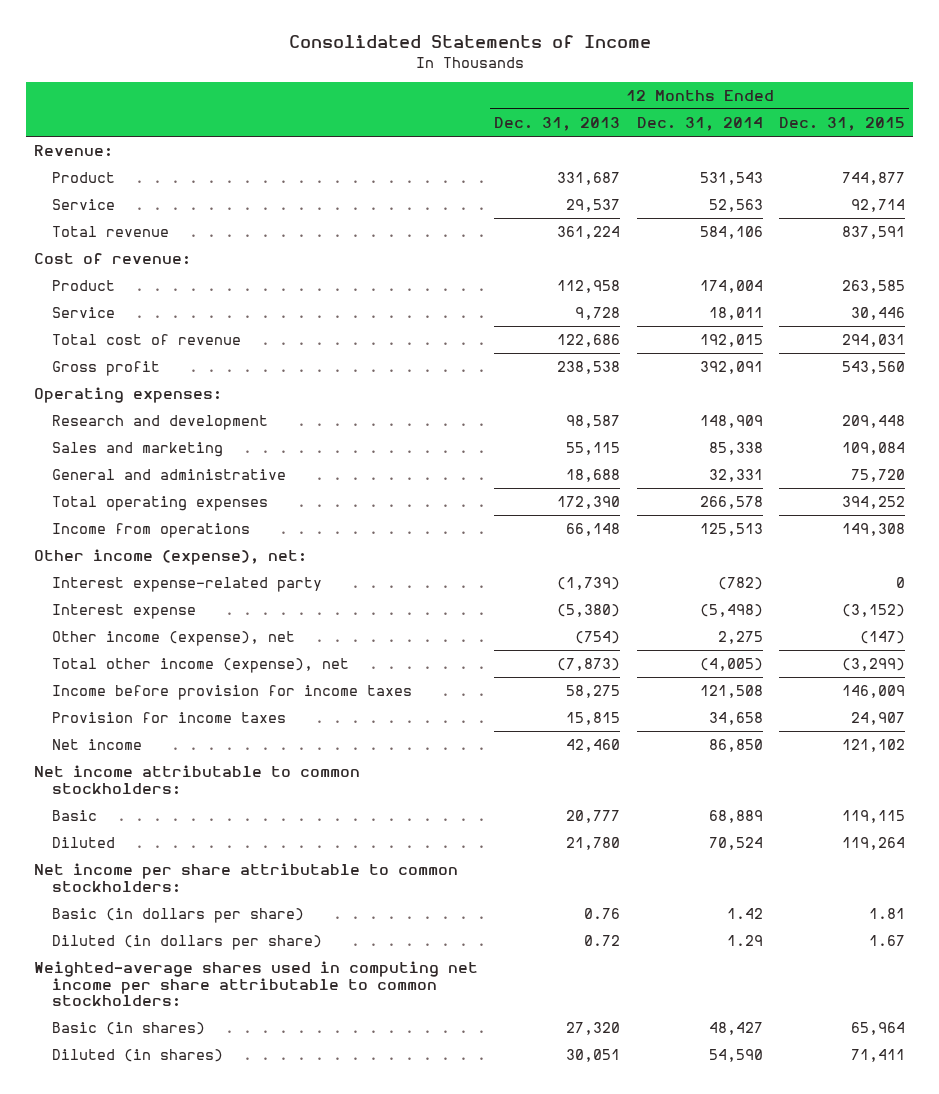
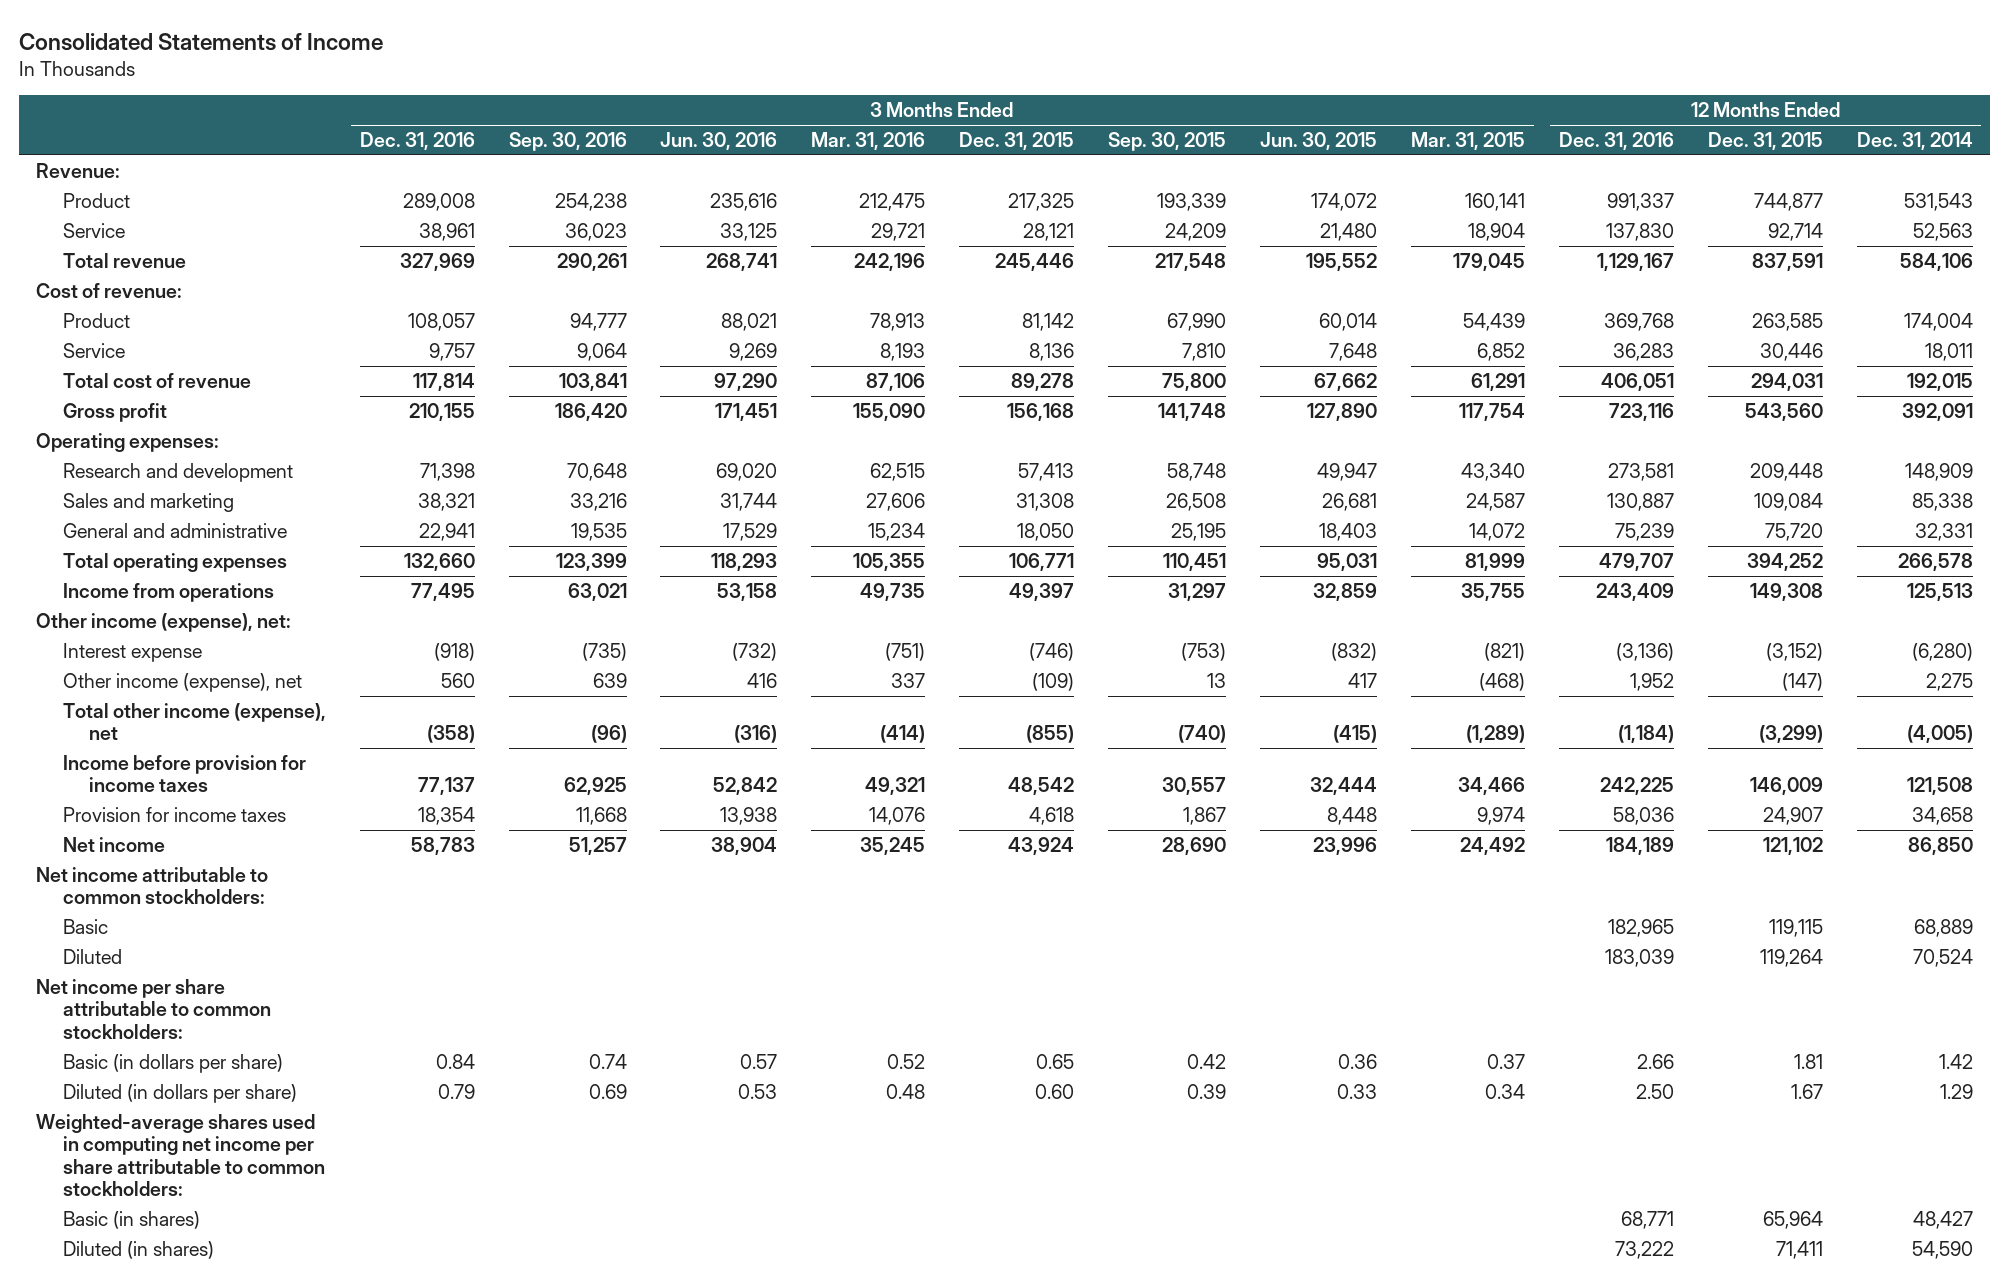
- | 12 Months Ended Dec. 31, 2013 | 12 Months Ended Dec. 31, 2014 | 12 Months Ended Dec. 31, 2015
+ | 3 Months Ended Dec. 31, 2016 | 3 Months Ended Sep. 30, 2016 | 3 Months Ended Jun. 30, 2016 | 3 Months Ended Mar. 31, 2016 | 3 Months Ended Dec. 31, 2015 | 3 Months Ended Sep. 30, 2015 | 3 Months Ended Jun. 30, 2015 | 3 Months Ended Mar. 31, 2015 | 12 Months Ended Dec. 31, 2016 | 12 Months Ended Dec. 31, 2015 | 12 Months Ended Dec. 31, 2014
- Interest expense-related party | (1,739) | (782) | 0
- Interest expense | (5,380) | (5,498) | (3,152)
+ Interest expense | (918) | (735) | (732) | (751) | (746) | (753) | (832) | (821) | (3,136) | (3,152) | (6,280)

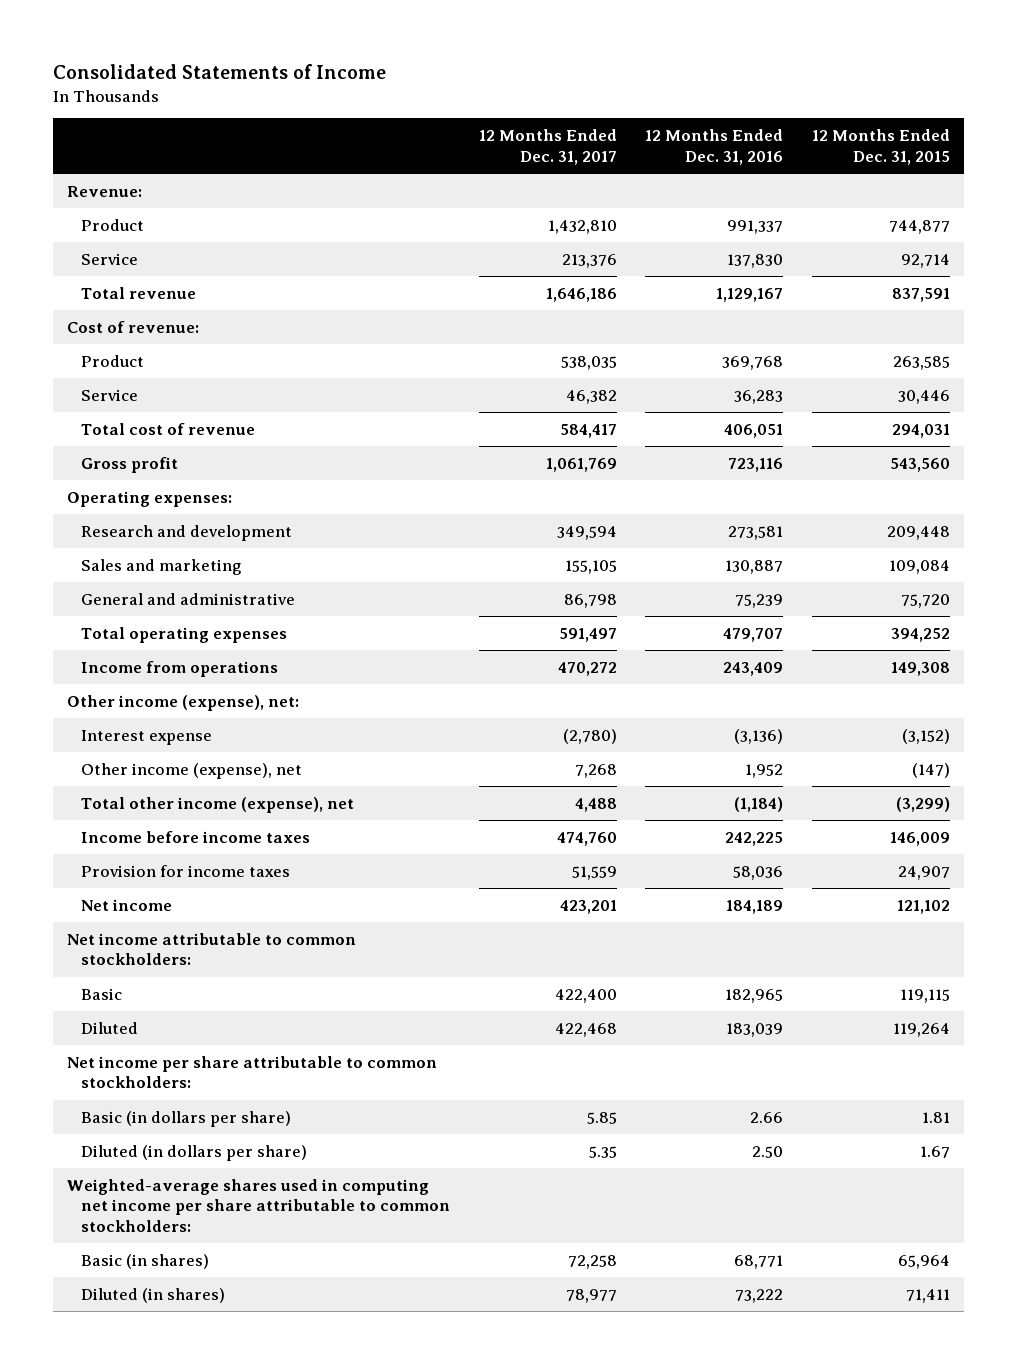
- | 3 Months Ended Dec. 31, 2016 | 3 Months Ended Sep. 30, 2016 | 3 Months Ended Jun. 30, 2016 | 3 Months Ended Mar. 31, 2016 | 3 Months Ended Dec. 31, 2015 | 3 Months Ended Sep. 30, 2015 | 3 Months Ended Jun. 30, 2015 | 3 Months Ended Mar. 31, 2015 | 12 Months Ended Dec. 31, 2016 | 12 Months Ended Dec. 31, 2015 | 12 Months Ended Dec. 31, 2014
+ | 12 Months Ended Dec. 31, 2017 | 12 Months Ended Dec. 31, 2016 | 12 Months Ended Dec. 31, 2015
- Income before provision for income taxes | 77,137 | 62,925 | 52,842 | 49,321 | 48,542 | 30,557 | 32,444 | 34,466 | 242,225 | 146,009 | 121,508
+ Income before income taxes | 474,760 | 242,225 | 146,009

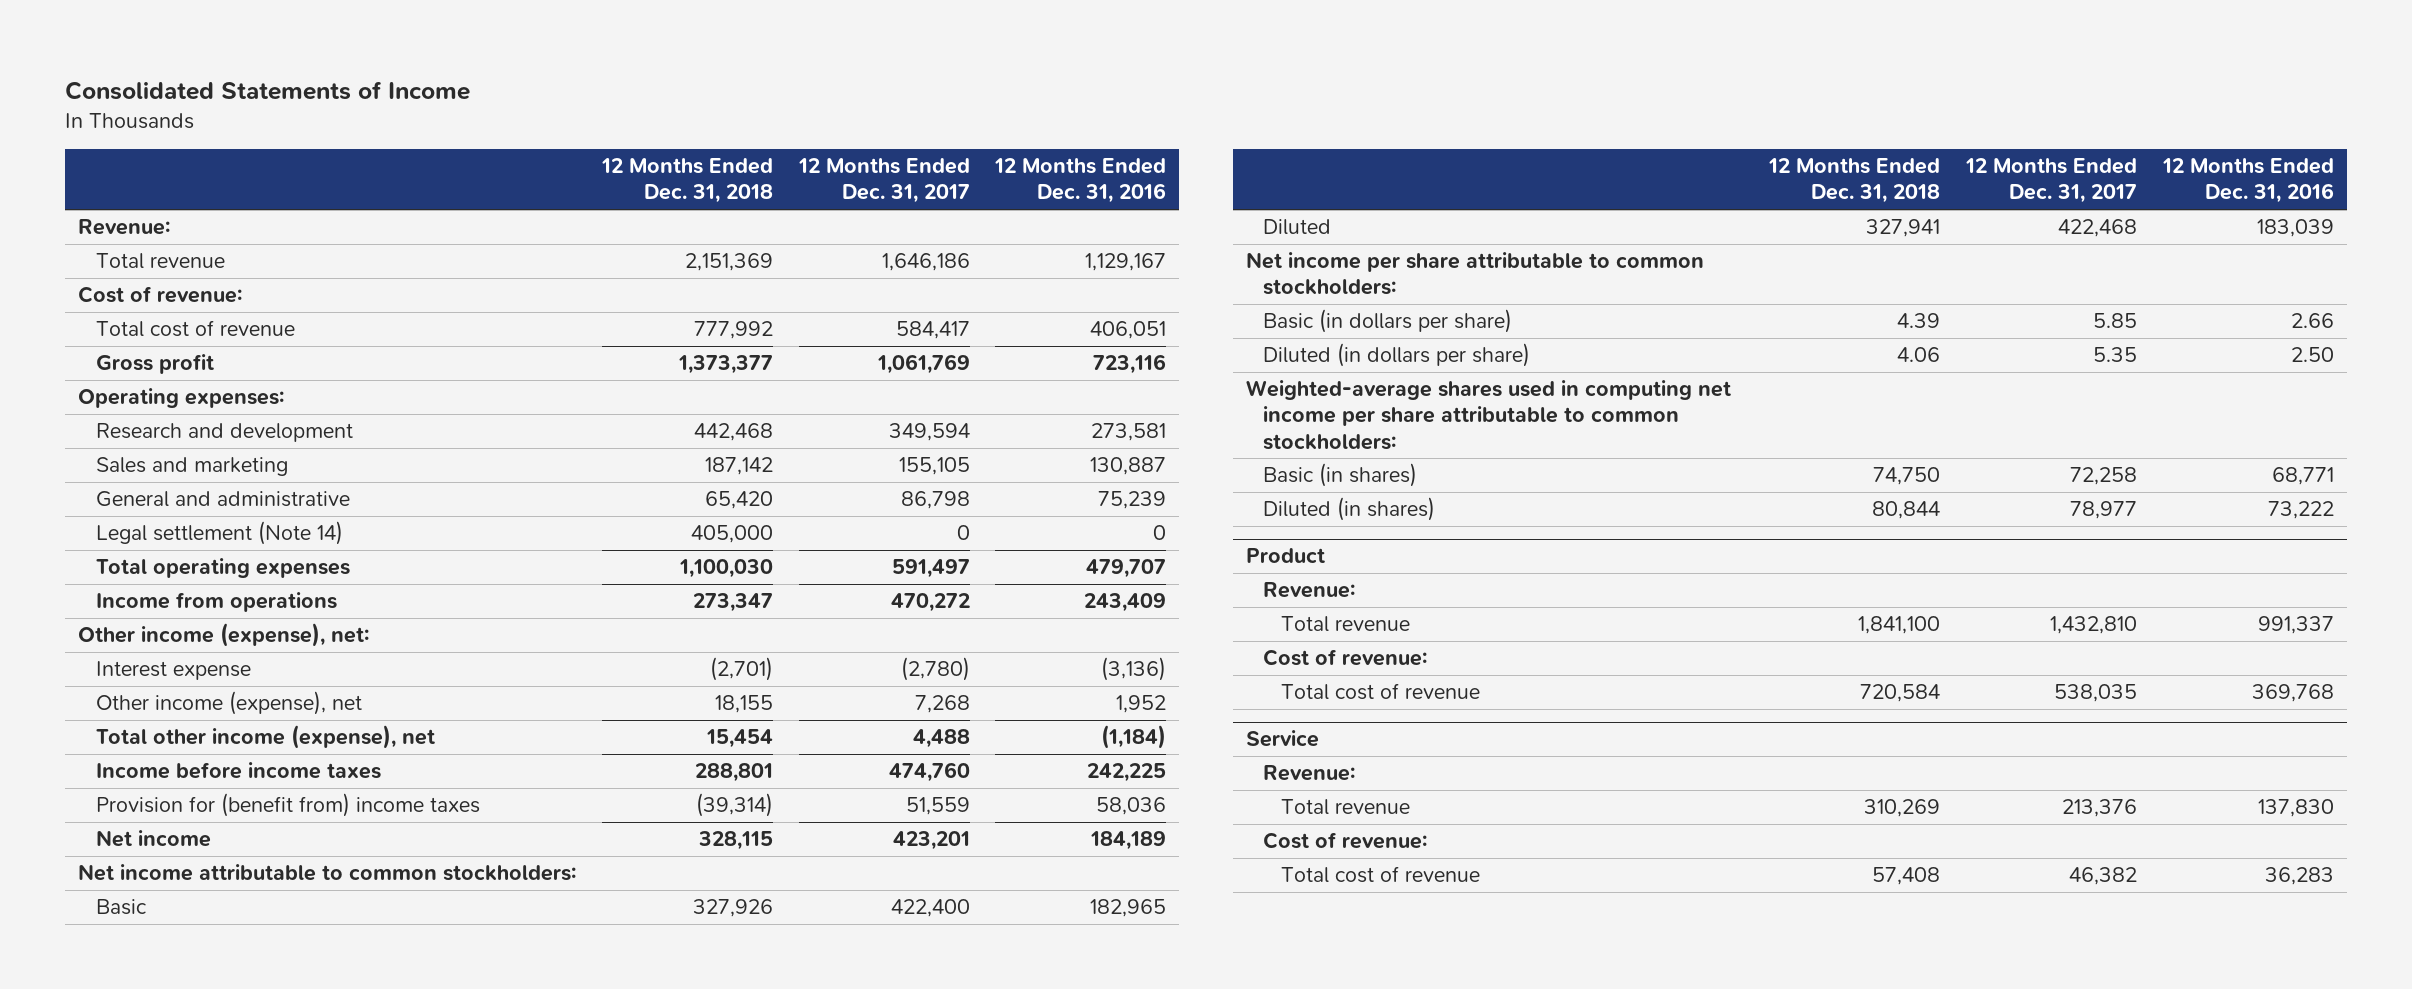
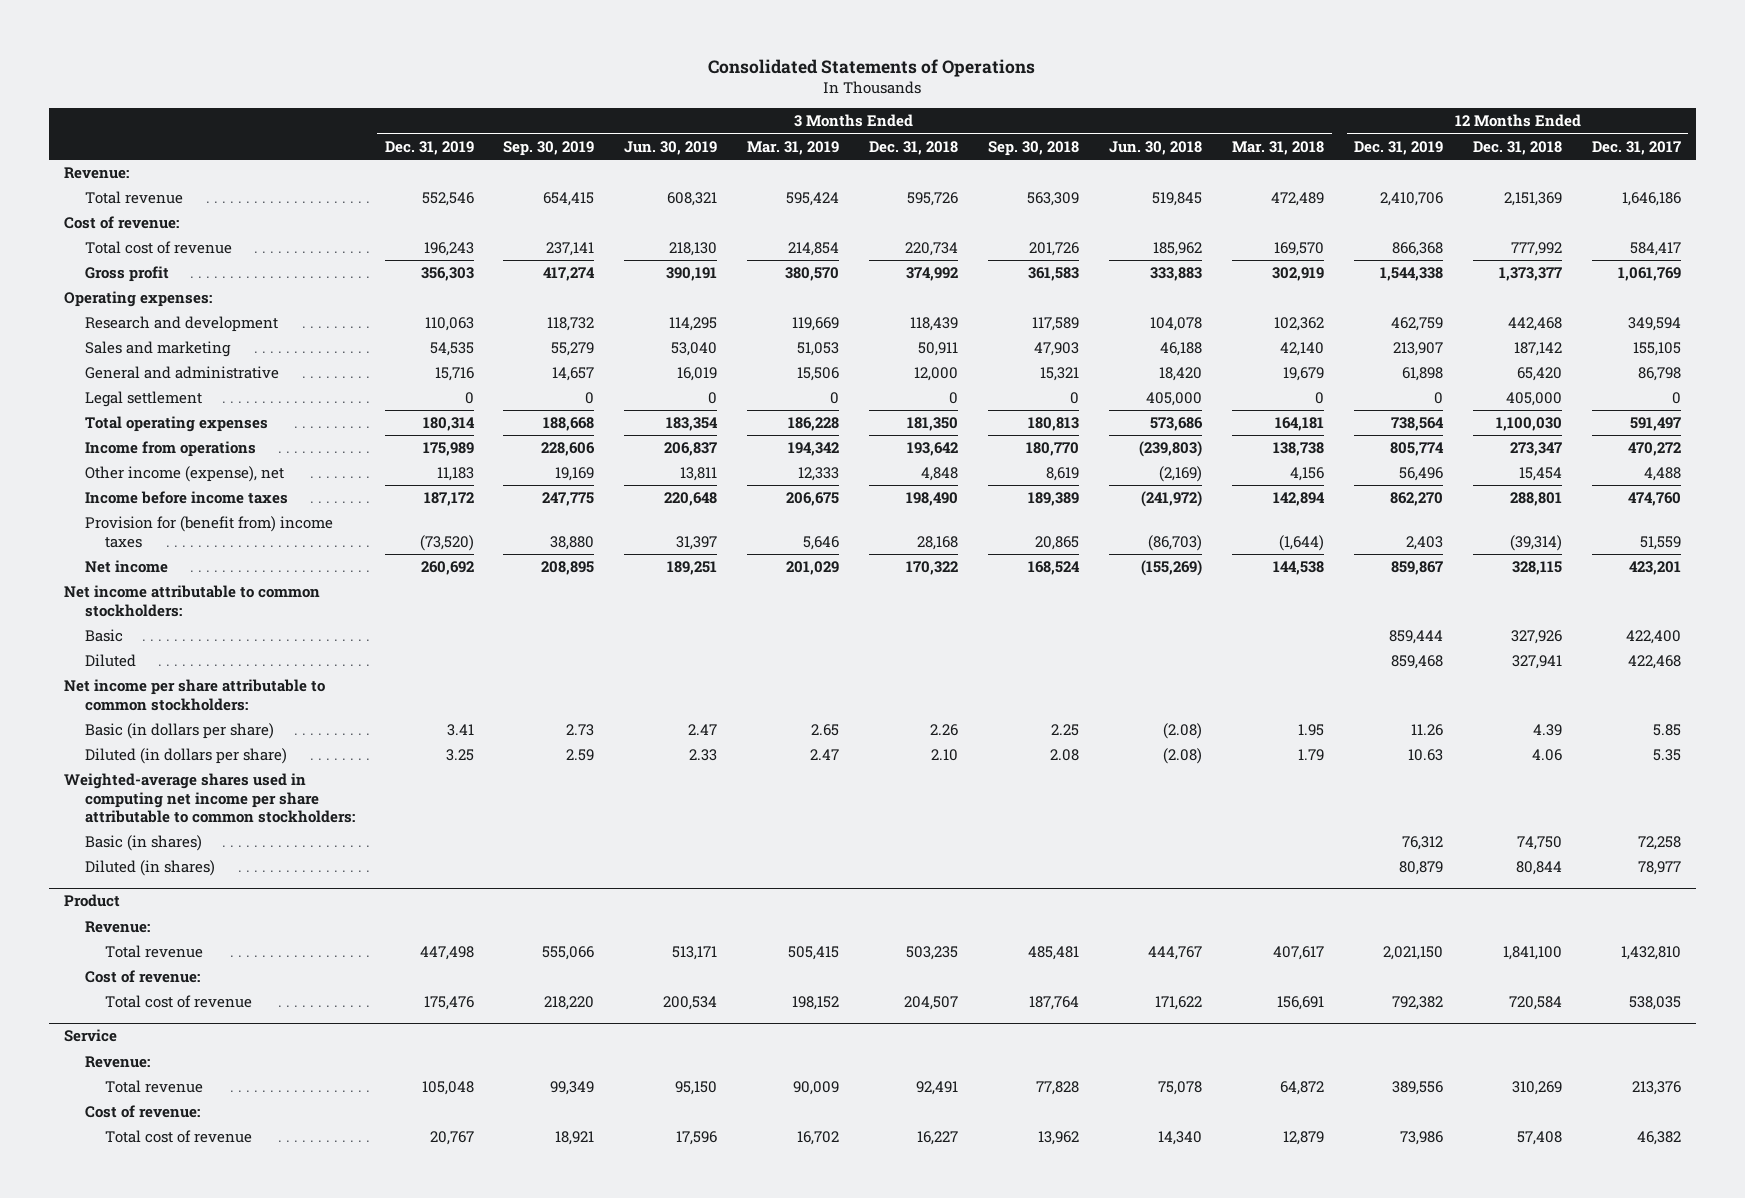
- Consolidated Statements of Income
+ Consolidated Statements of Operations
- | 12 Months Ended Dec. 31, 2018 | 12 Months Ended Dec. 31, 2017 | 12 Months Ended Dec. 31, 2016
+ | 3 Months Ended Dec. 31, 2019 | 3 Months Ended Sep. 30, 2019 | 3 Months Ended Jun. 30, 2019 | 3 Months Ended Mar. 31, 2019 | 3 Months Ended Dec. 31, 2018 | 3 Months Ended Sep. 30, 2018 | 3 Months Ended Jun. 30, 2018 | 3 Months Ended Mar. 31, 2018 | 12 Months Ended Dec. 31, 2019 | 12 Months Ended Dec. 31, 2018 | 12 Months Ended Dec. 31, 2017
- Legal settlement (Note 14) | 405,000 | 0 | 0
+ Legal settlement | 0 | 0 | 0 | 0 | 0 | 0 | 405,000 | 0 | 0 | 405,000 | 0
- Other income (expense), net:
- Interest expense | (2,701) | (2,780) | (3,136)
- Other income (expense), net | 18,155 | 7,268 | 1,952
- Total other income (expense), net | 15,454 | 4,488 | (1,184)
+ Other income (expense), net | 11,183 | 19,169 | 13,811 | 12,333 | 4,848 | 8,619 | (2,169) | 4,156 | 56,496 | 15,454 | 4,488

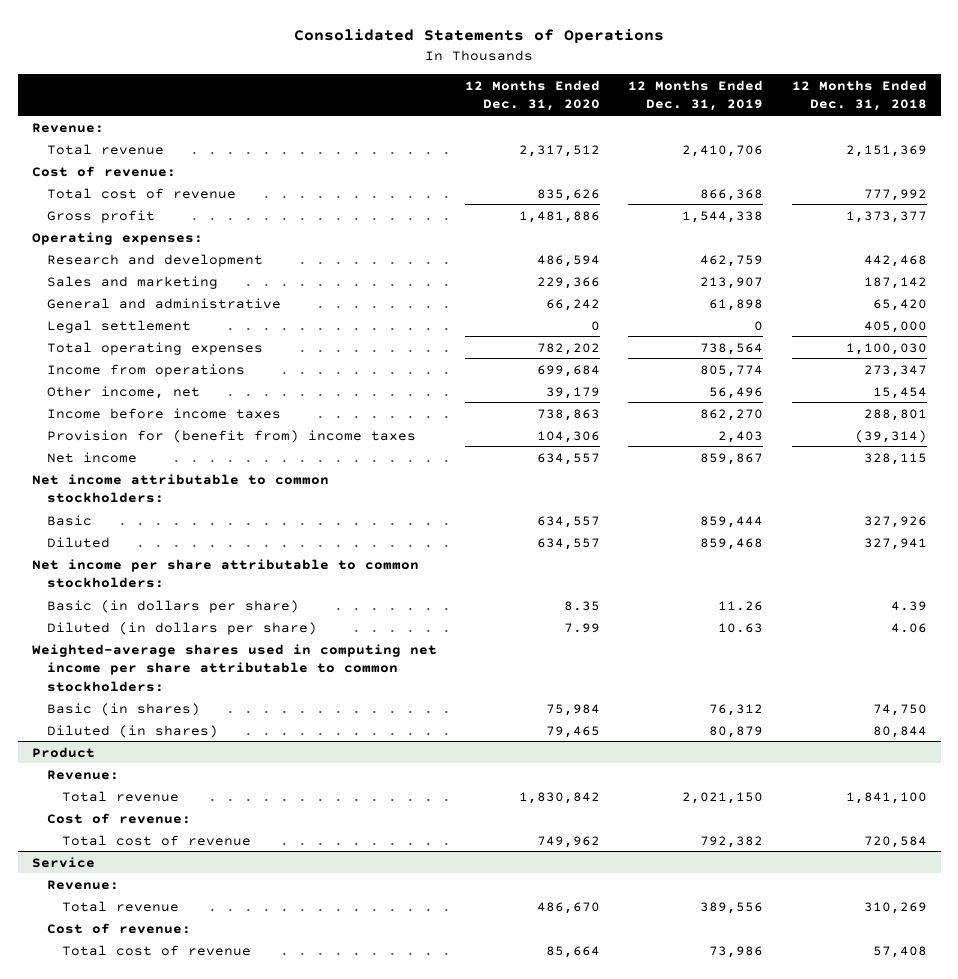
- | 3 Months Ended Dec. 31, 2019 | 3 Months Ended Sep. 30, 2019 | 3 Months Ended Jun. 30, 2019 | 3 Months Ended Mar. 31, 2019 | 3 Months Ended Dec. 31, 2018 | 3 Months Ended Sep. 30, 2018 | 3 Months Ended Jun. 30, 2018 | 3 Months Ended Mar. 31, 2018 | 12 Months Ended Dec. 31, 2019 | 12 Months Ended Dec. 31, 2018 | 12 Months Ended Dec. 31, 2017
+ | 12 Months Ended Dec. 31, 2020 | 12 Months Ended Dec. 31, 2019 | 12 Months Ended Dec. 31, 2018
- Other income (expense), net | 11,183 | 19,169 | 13,811 | 12,333 | 4,848 | 8,619 | (2,169) | 4,156 | 56,496 | 15,454 | 4,488
+ Other income, net | 39,179 | 56,496 | 15,454

